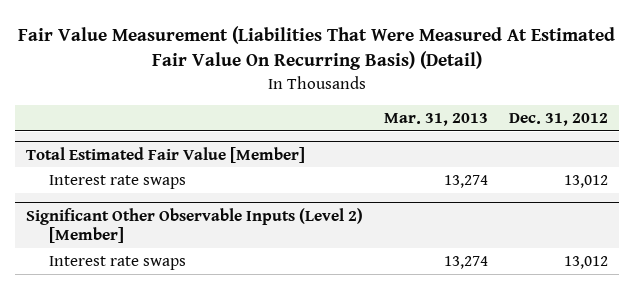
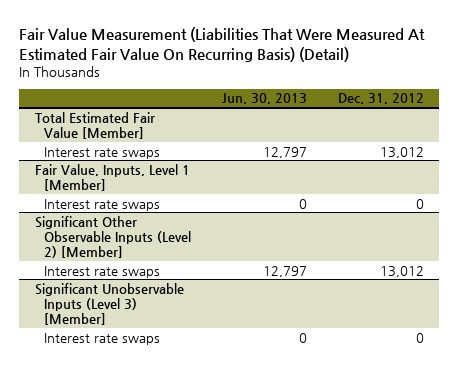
- | Mar. 31, 2013 | Dec. 31, 2012
+ | Jun. 30, 2013 | Dec. 31, 2012
+ Fair Value, Inputs, Level 1 [Member]
+ Interest rate swaps | 0 | 0
+ Significant Unobservable Inputs (Level 3) [Member]
+ Interest rate swaps | 0 | 0

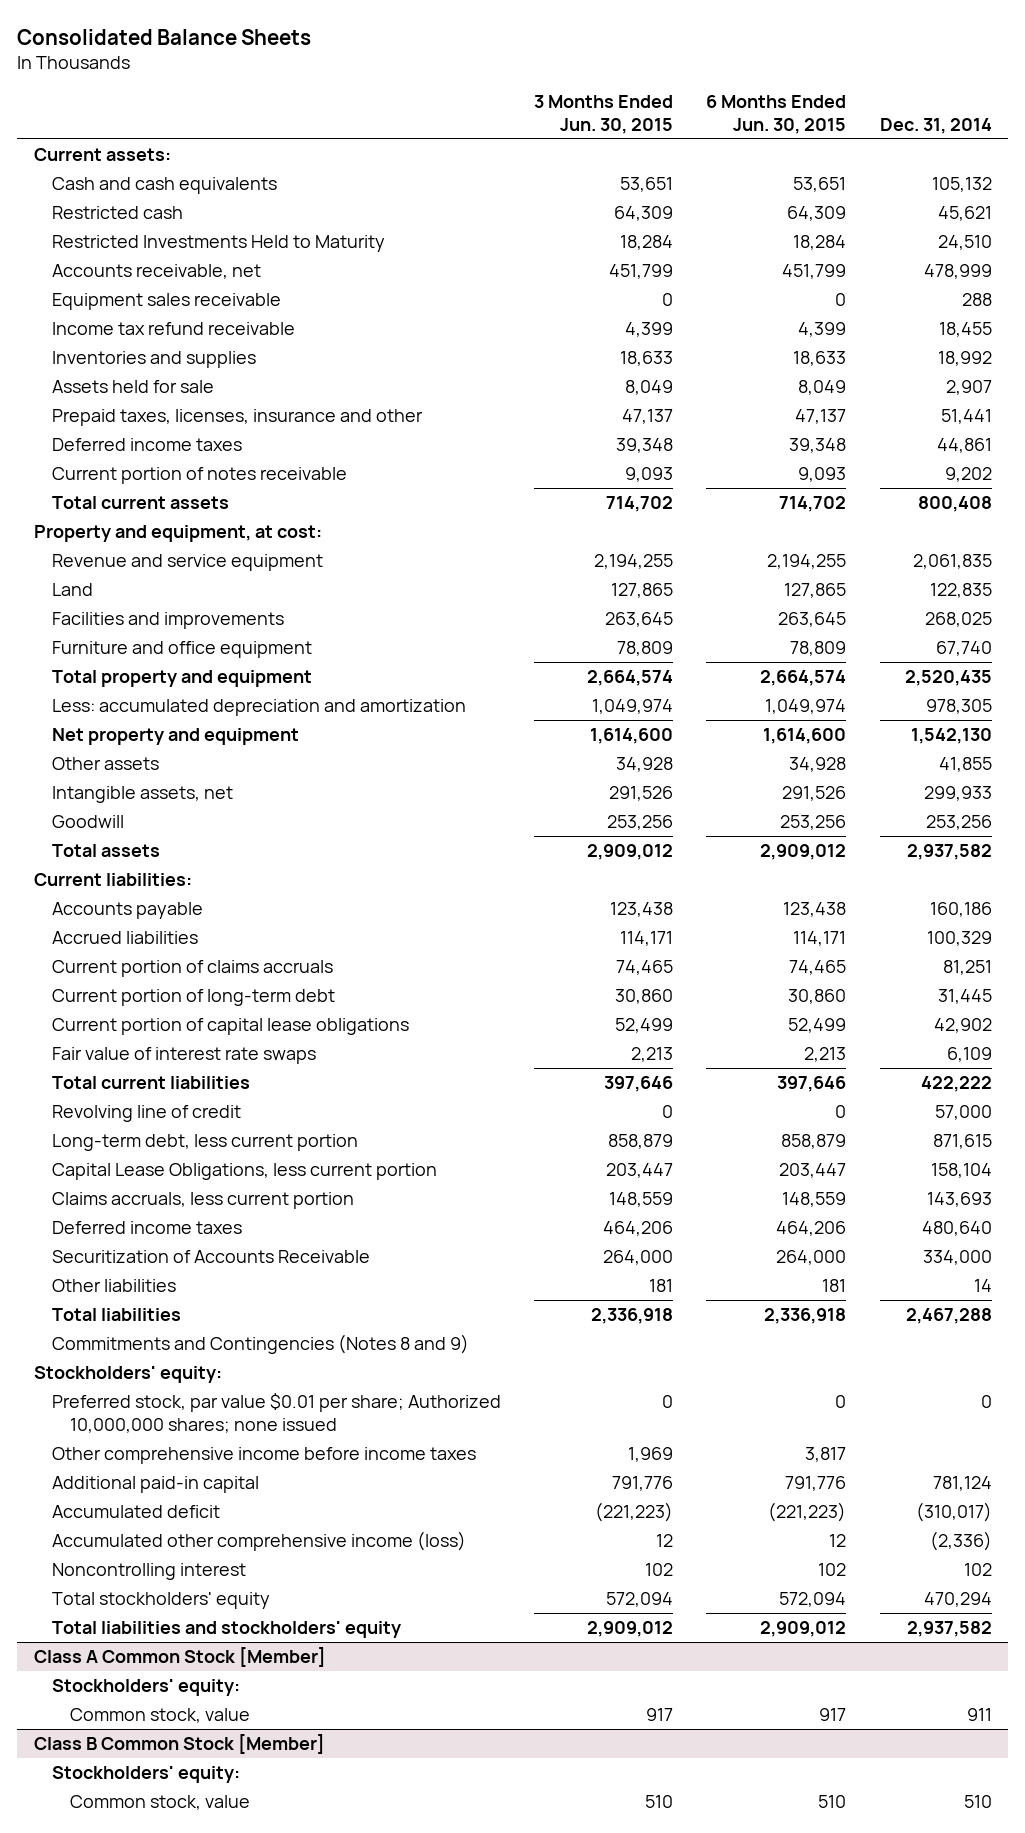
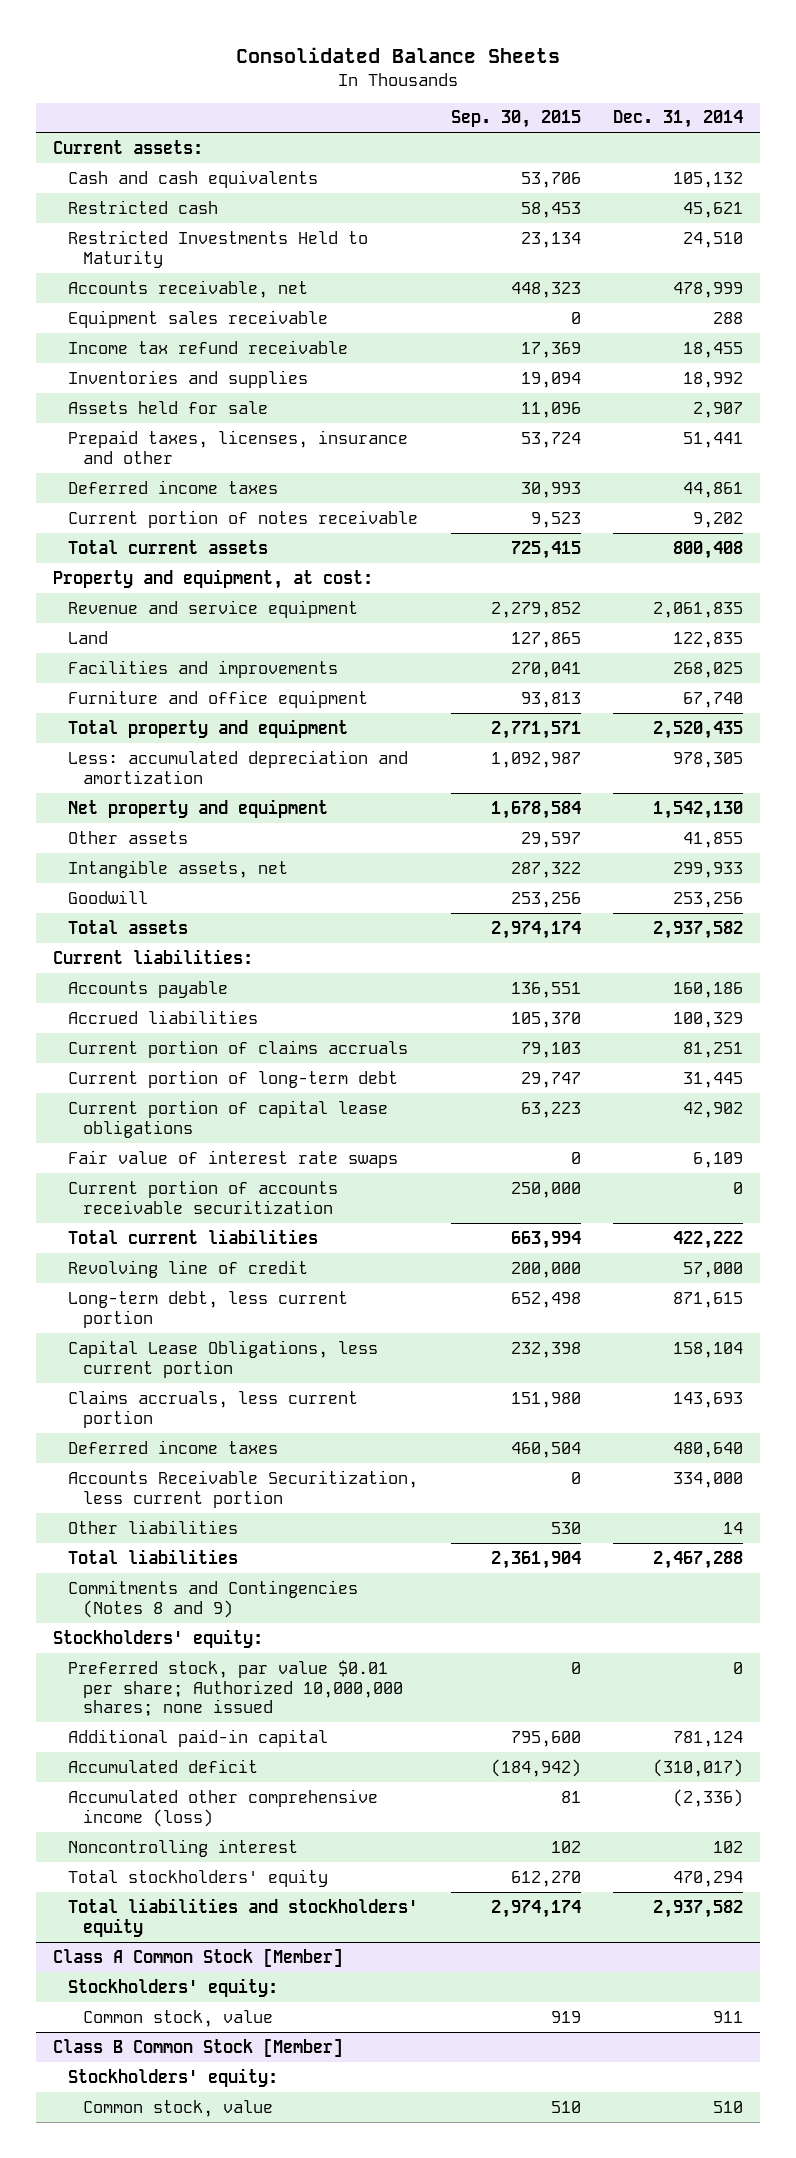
- | 3 Months Ended Jun. 30, 2015 | 6 Months Ended Jun. 30, 2015 | Dec. 31, 2014
+ | Sep. 30, 2015 | Dec. 31, 2014
+ Current portion of accounts receivable securitization | 250,000 | 0
- Securitization of Accounts Receivable | 264,000 | 264,000 | 334,000
+ Accounts Receivable Securitization, less current portion | 0 | 334,000
- Other comprehensive income before income taxes | 1,969 | 3,817 |

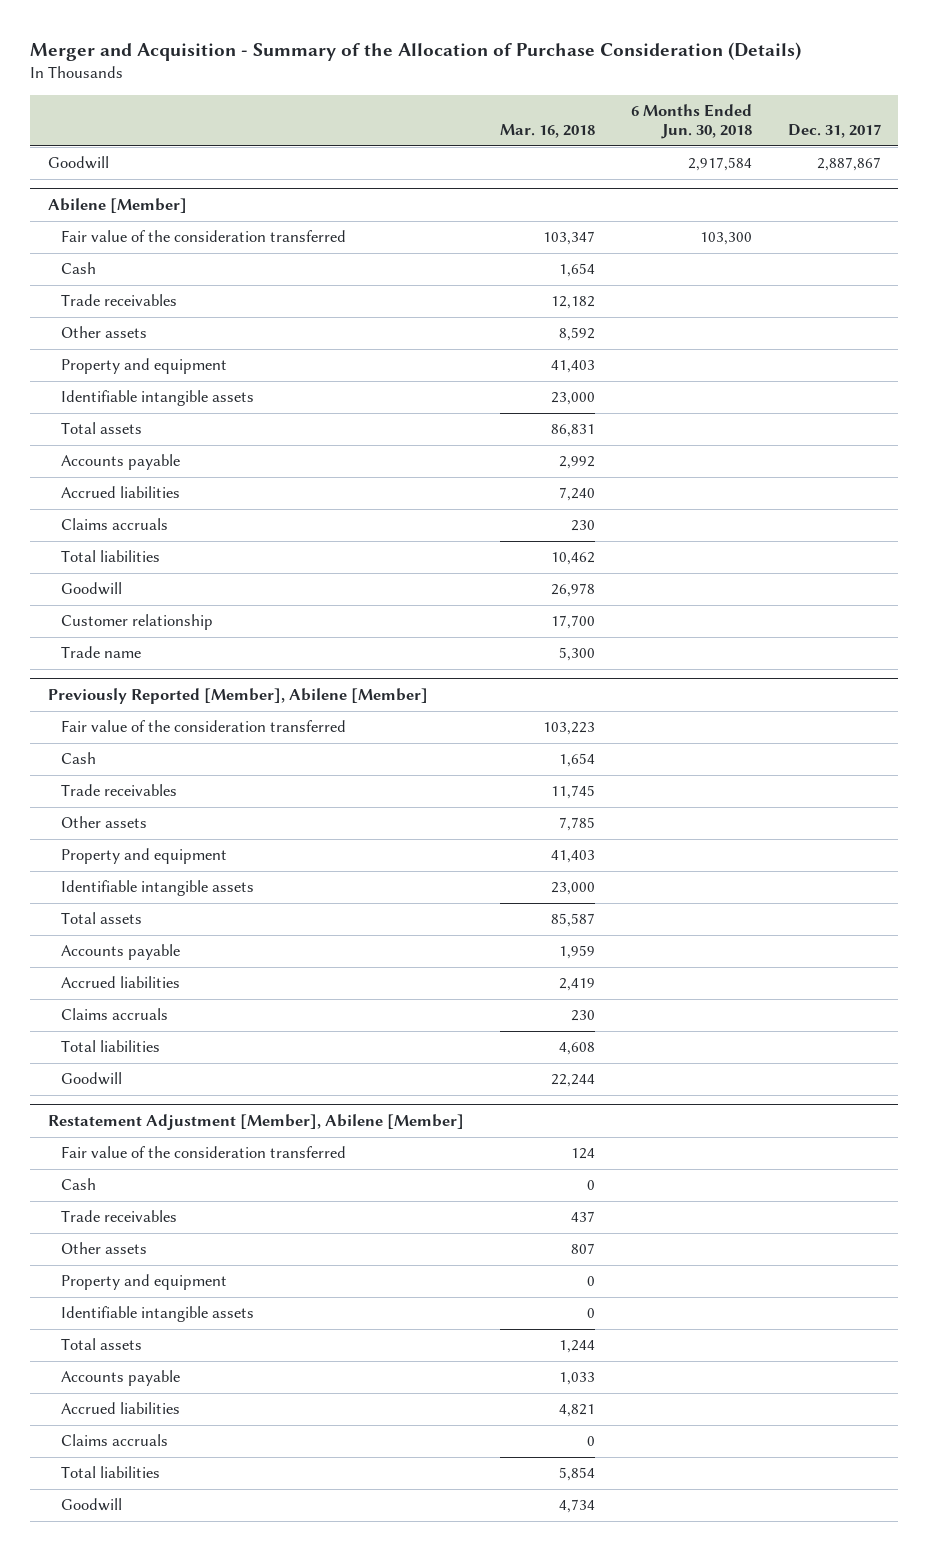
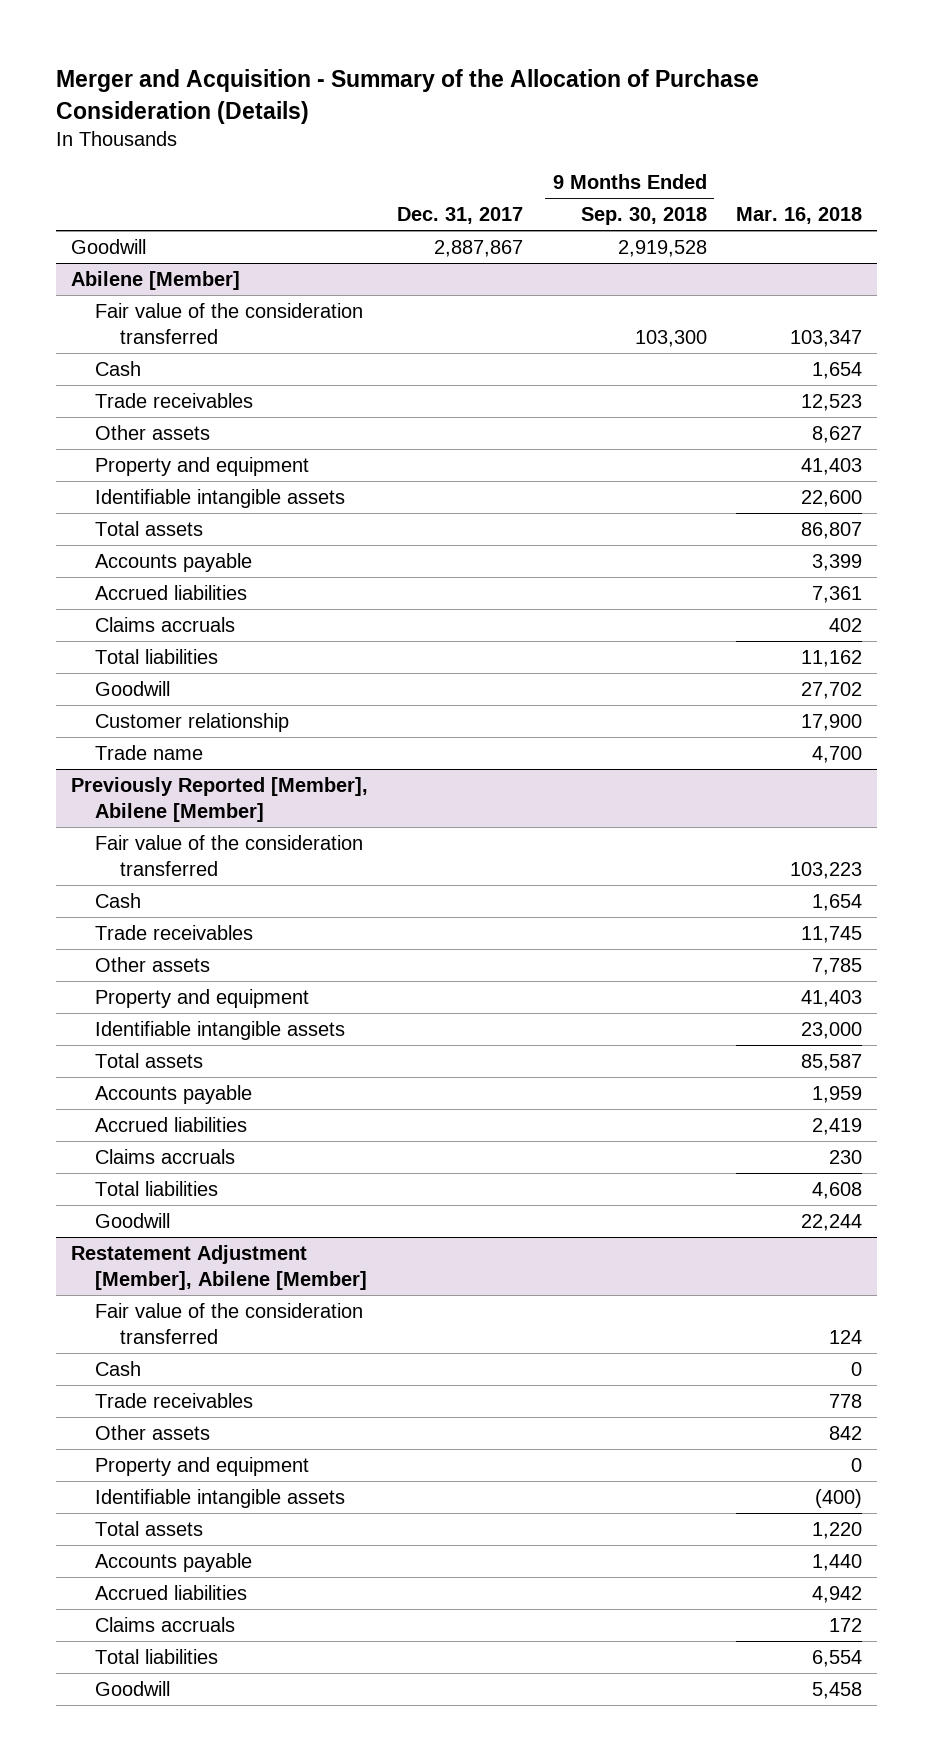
- | Mar. 16, 2018 | 6 Months Ended Jun. 30, 2018 | Dec. 31, 2017
+ | Dec. 31, 2017 | 9 Months Ended Sep. 30, 2018 | Mar. 16, 2018
@ Abilene [Member]
- Trade receivables | 12,182 | |
- Other assets | 8,592 | |
+ Trade receivables | | | 12,523
+ Other assets | | | 8,627
- Identifiable intangible assets | 23,000 | |
- Total assets | 86,831 | |
- Accounts payable | 2,992 | |
- Accrued liabilities | 7,240 | |
- Claims accruals | 230 | |
- Total liabilities | 10,462 | |
- Goodwill | 26,978 | |
- Customer relationship | 17,700 | |
- Trade name | 5,300 | |
+ Identifiable intangible assets | | | 22,600
+ Total assets | | | 86,807
+ Accounts payable | | | 3,399
+ Accrued liabilities | | | 7,361
+ Claims accruals | | | 402
+ Total liabilities | | | 11,162
+ Goodwill | | | 27,702
+ Customer relationship | | | 17,900
+ Trade name | | | 4,700
@ Restatement Adjustment [Member], Abilene [Member]
- Trade receivables | 437 | |
- Other assets | 807 | |
+ Trade receivables | | | 778
+ Other assets | | | 842
- Identifiable intangible assets | 0 | |
- Total assets | 1,244 | |
- Accounts payable | 1,033 | |
- Accrued liabilities | 4,821 | |
- Claims accruals | 0 | |
- Total liabilities | 5,854 | |
- Goodwill | 4,734 | |
+ Identifiable intangible assets | | | (400)
+ Total assets | | | 1,220
+ Accounts payable | | | 1,440
+ Accrued liabilities | | | 4,942
+ Claims accruals | | | 172
+ Total liabilities | | | 6,554
+ Goodwill | | | 5,458

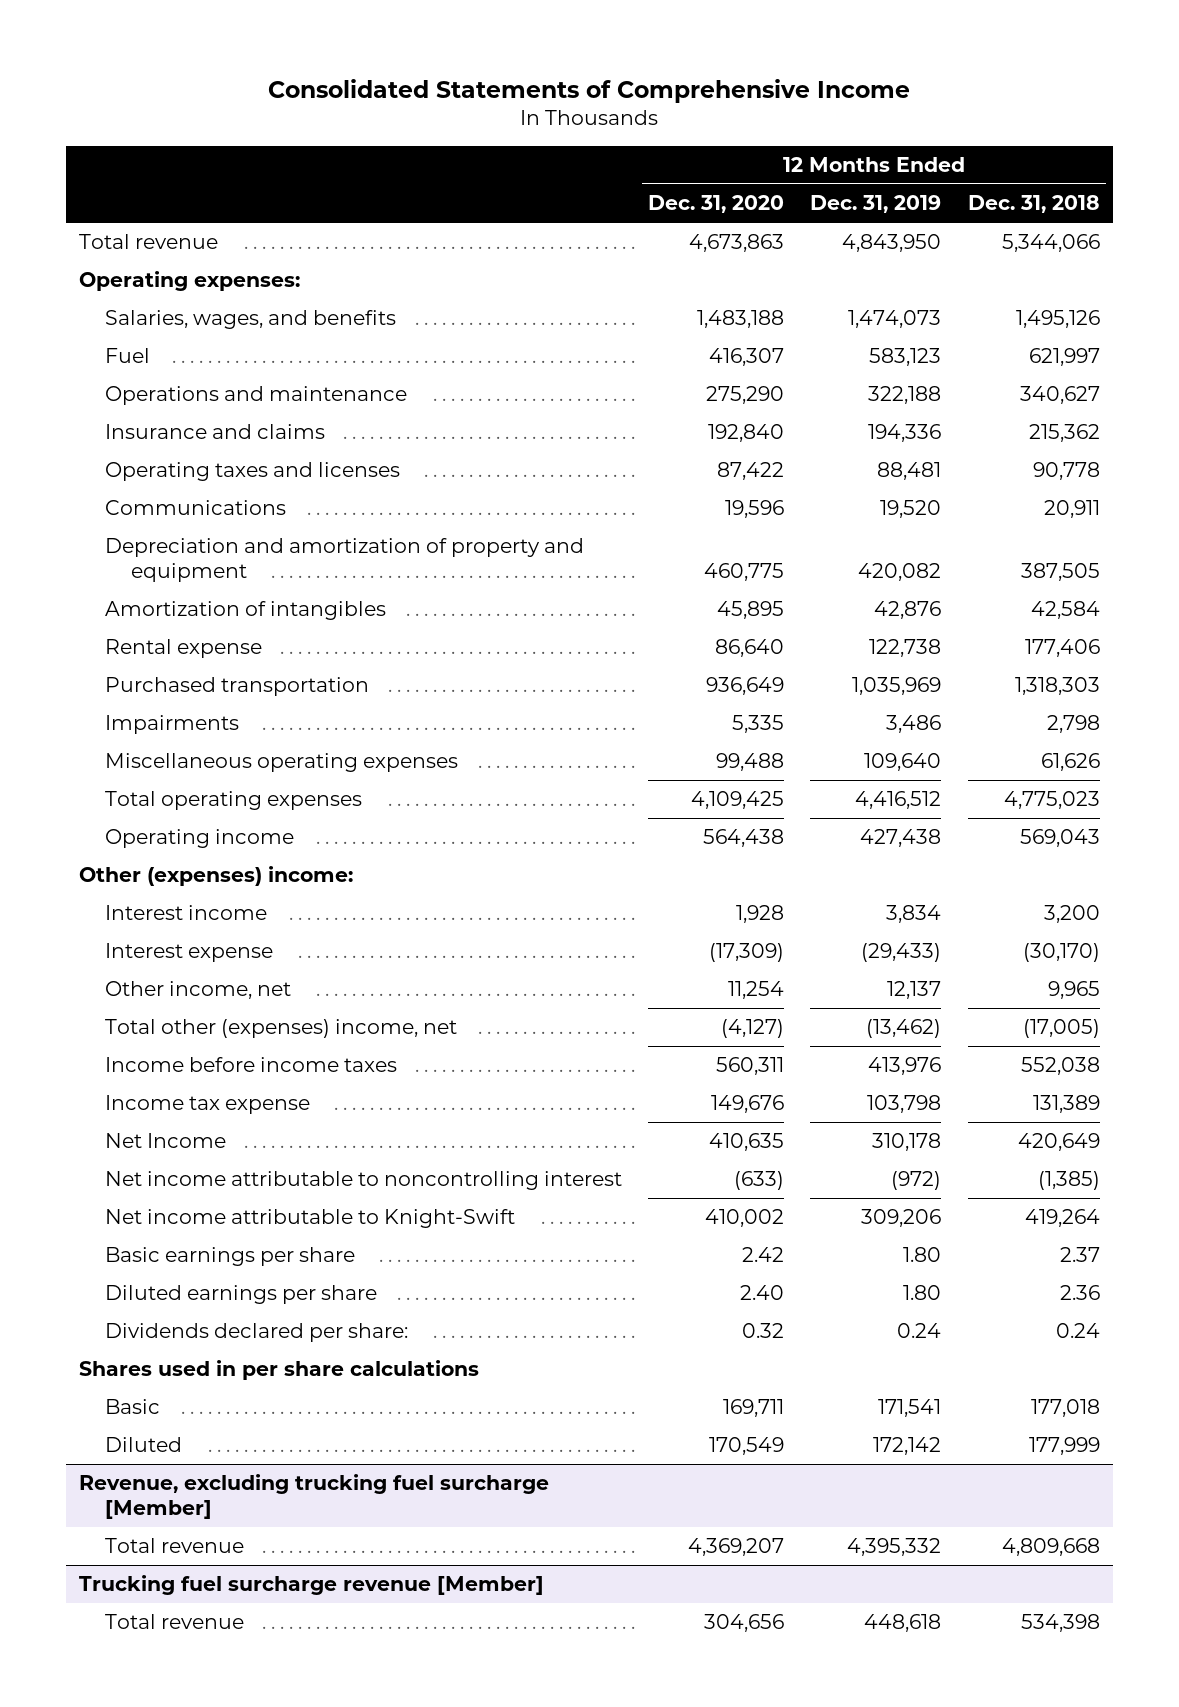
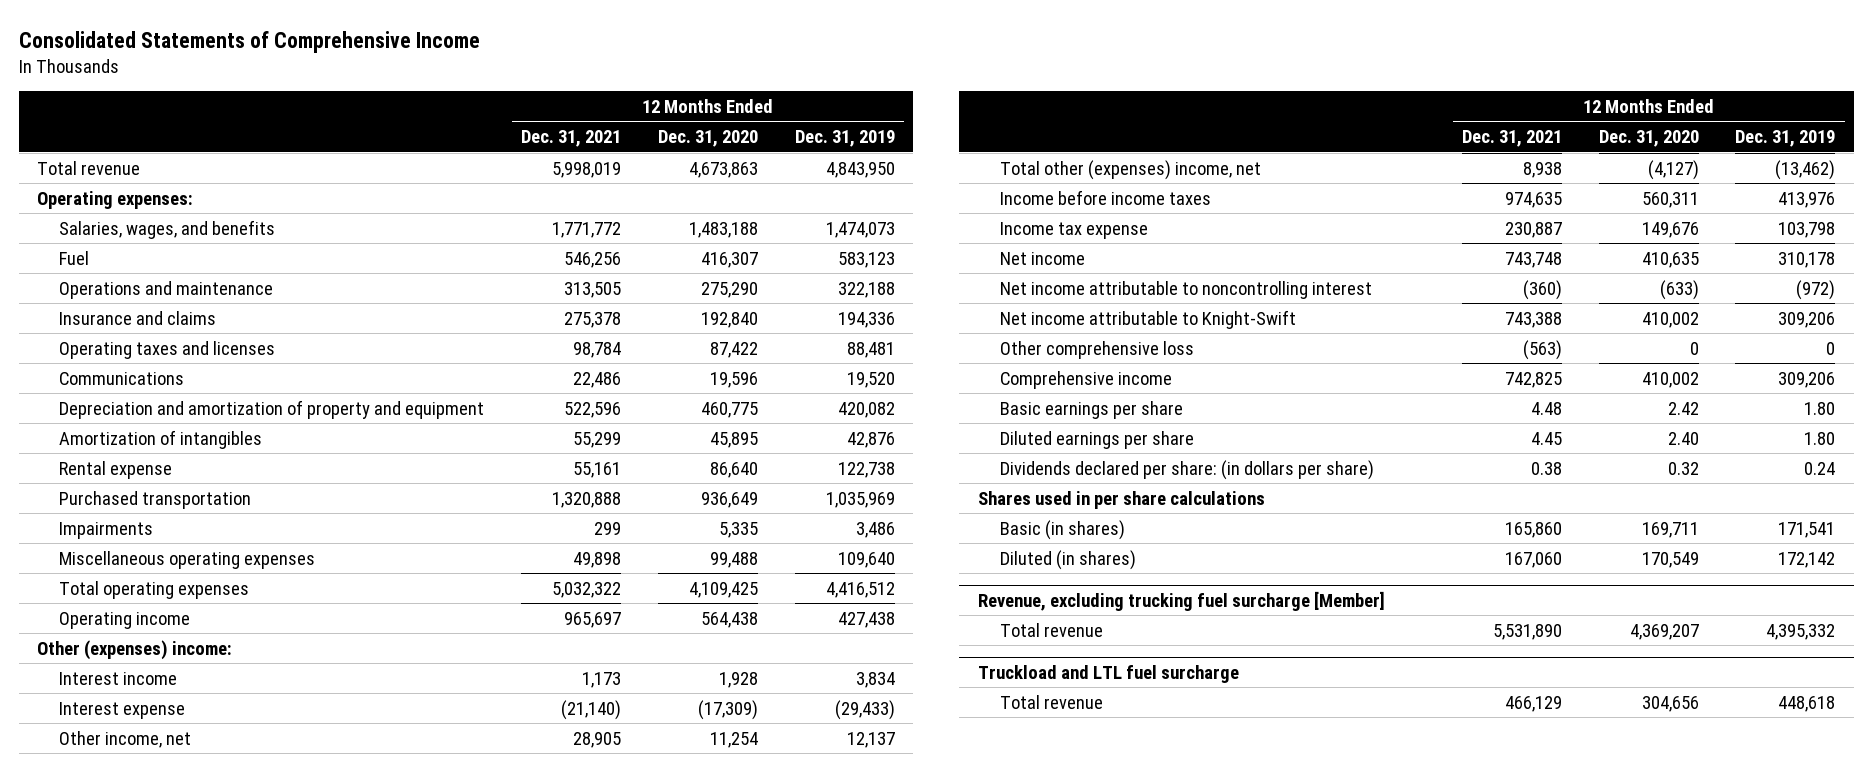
- | 12 Months Ended Dec. 31, 2020 | 12 Months Ended Dec. 31, 2019 | 12 Months Ended Dec. 31, 2018
+ | 12 Months Ended Dec. 31, 2021 | 12 Months Ended Dec. 31, 2020 | 12 Months Ended Dec. 31, 2019
- Net Income | 410,635 | 310,178 | 420,649
+ Net income | 743,748 | 410,635 | 310,178
+ Other comprehensive loss | (563) | 0 | 0
+ Comprehensive income | 742,825 | 410,002 | 309,206
- Dividends declared per share: | 0.32 | 0.24 | 0.24
+ Dividends declared per share: (in dollars per share) | 0.38 | 0.32 | 0.24
- Basic | 169,711 | 171,541 | 177,018
- Diluted | 170,549 | 172,142 | 177,999
+ Basic (in shares) | 165,860 | 169,711 | 171,541
+ Diluted (in shares) | 167,060 | 170,549 | 172,142
- Trucking fuel surcharge revenue [Member]
+ Truckload and LTL fuel surcharge

